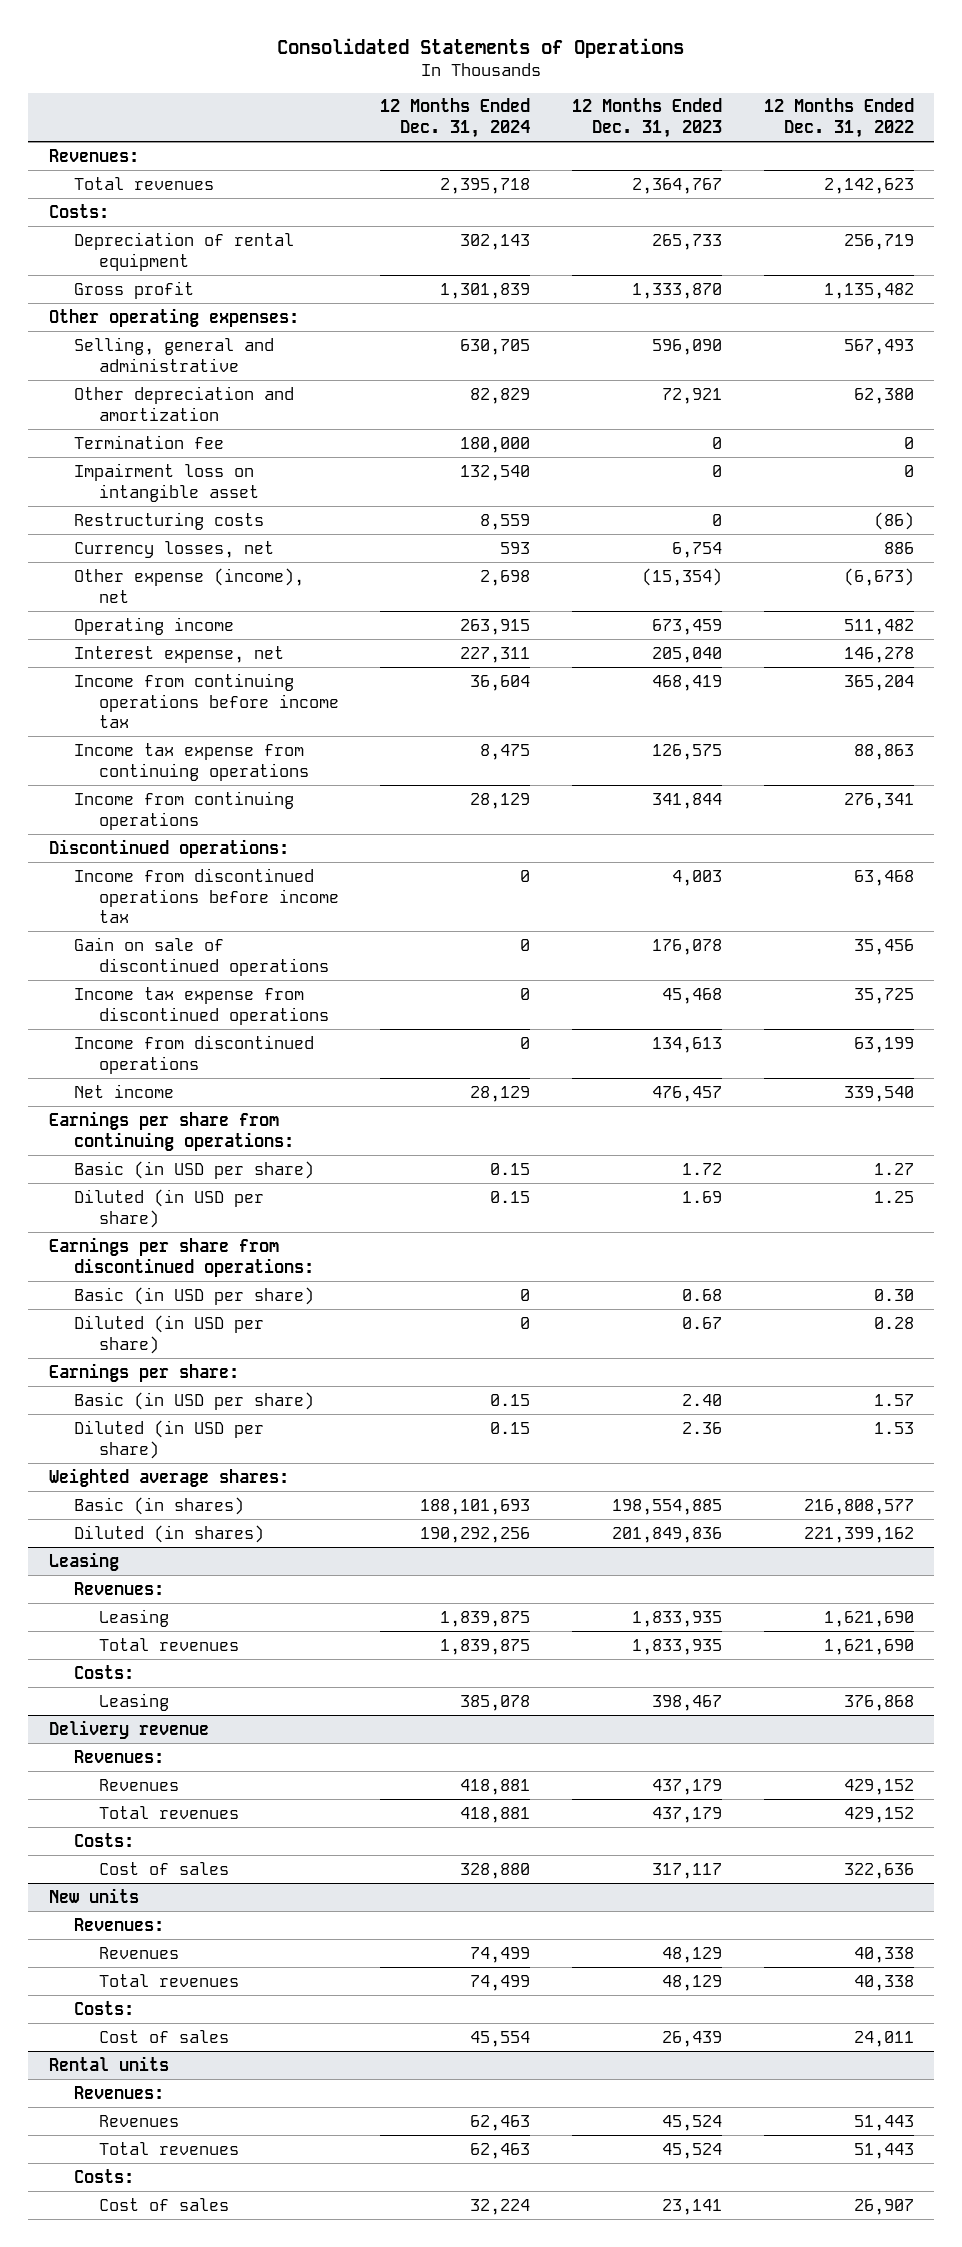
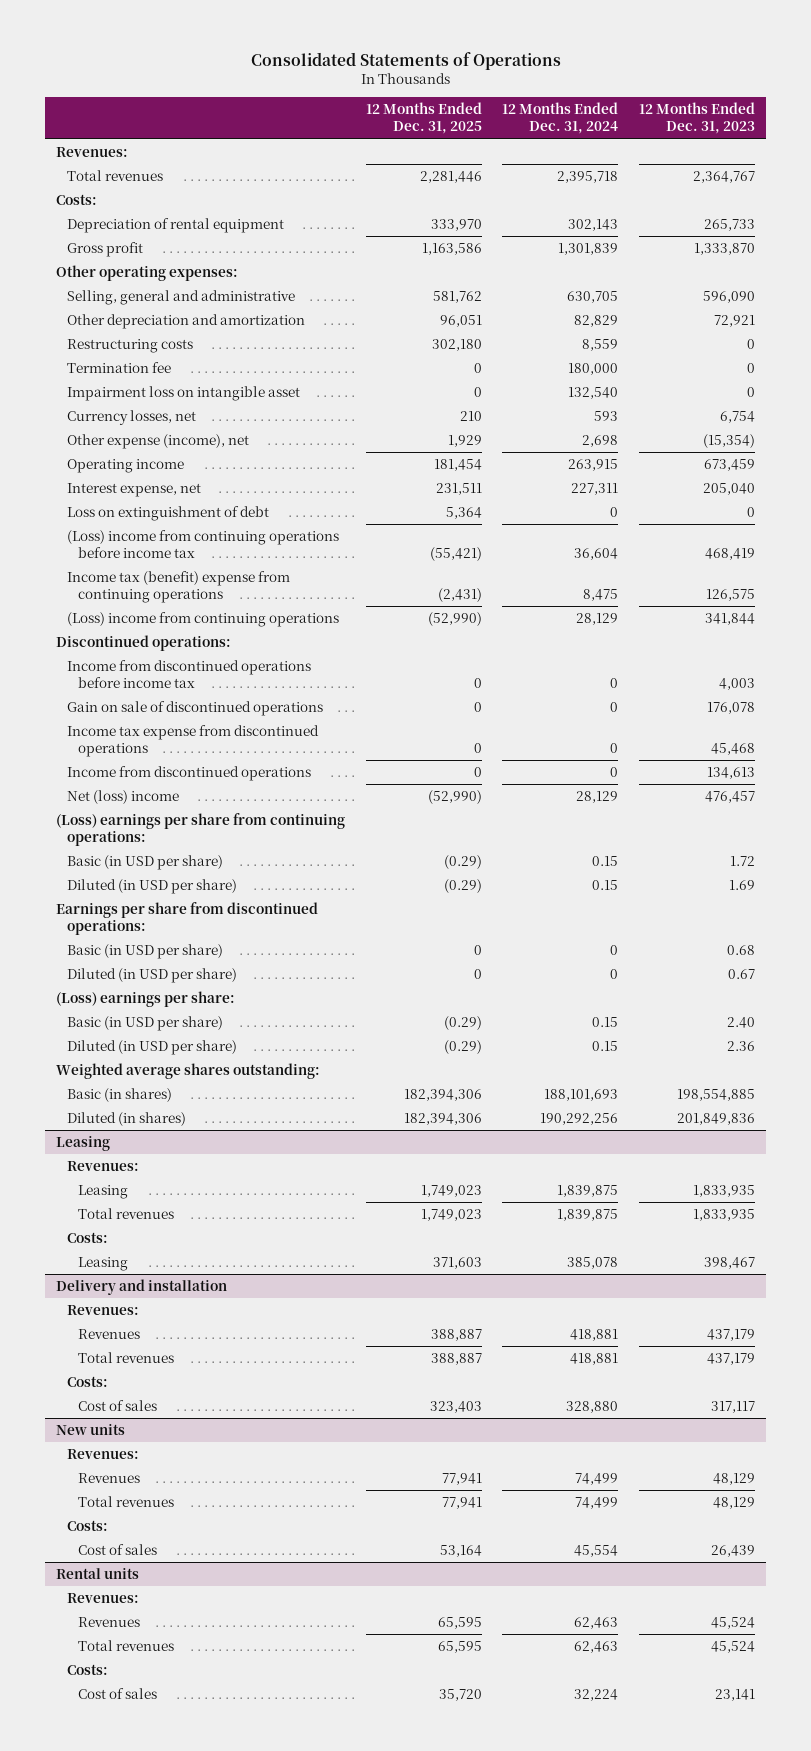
- | 12 Months Ended Dec. 31, 2024 | 12 Months Ended Dec. 31, 2023 | 12 Months Ended Dec. 31, 2022
+ | 12 Months Ended Dec. 31, 2025 | 12 Months Ended Dec. 31, 2024 | 12 Months Ended Dec. 31, 2023
moved up: Restructuring costs | 302,180 | 8,559 | 0
- Income from continuing operations before income tax | 36,604 | 468,419 | 365,204
- Income tax expense from continuing operations | 8,475 | 126,575 | 88,863
- Income from continuing operations | 28,129 | 341,844 | 276,341
+ Loss on extinguishment of debt | 5,364 | 0 | 0
+ (Loss) income from continuing operations before income tax | (55,421) | 36,604 | 468,419
+ Income tax (benefit) expense from continuing operations | (2,431) | 8,475 | 126,575
+ (Loss) income from continuing operations | (52,990) | 28,129 | 341,844
- Net income | 28,129 | 476,457 | 339,540
- Earnings per share from continuing operations:
+ Net (loss) income | (52,990) | 28,129 | 476,457
+ (Loss) earnings per share from continuing operations:
- Earnings per share:
+ (Loss) earnings per share:
- Weighted average shares:
+ Weighted average shares outstanding:
- Delivery revenue
+ Delivery and installation

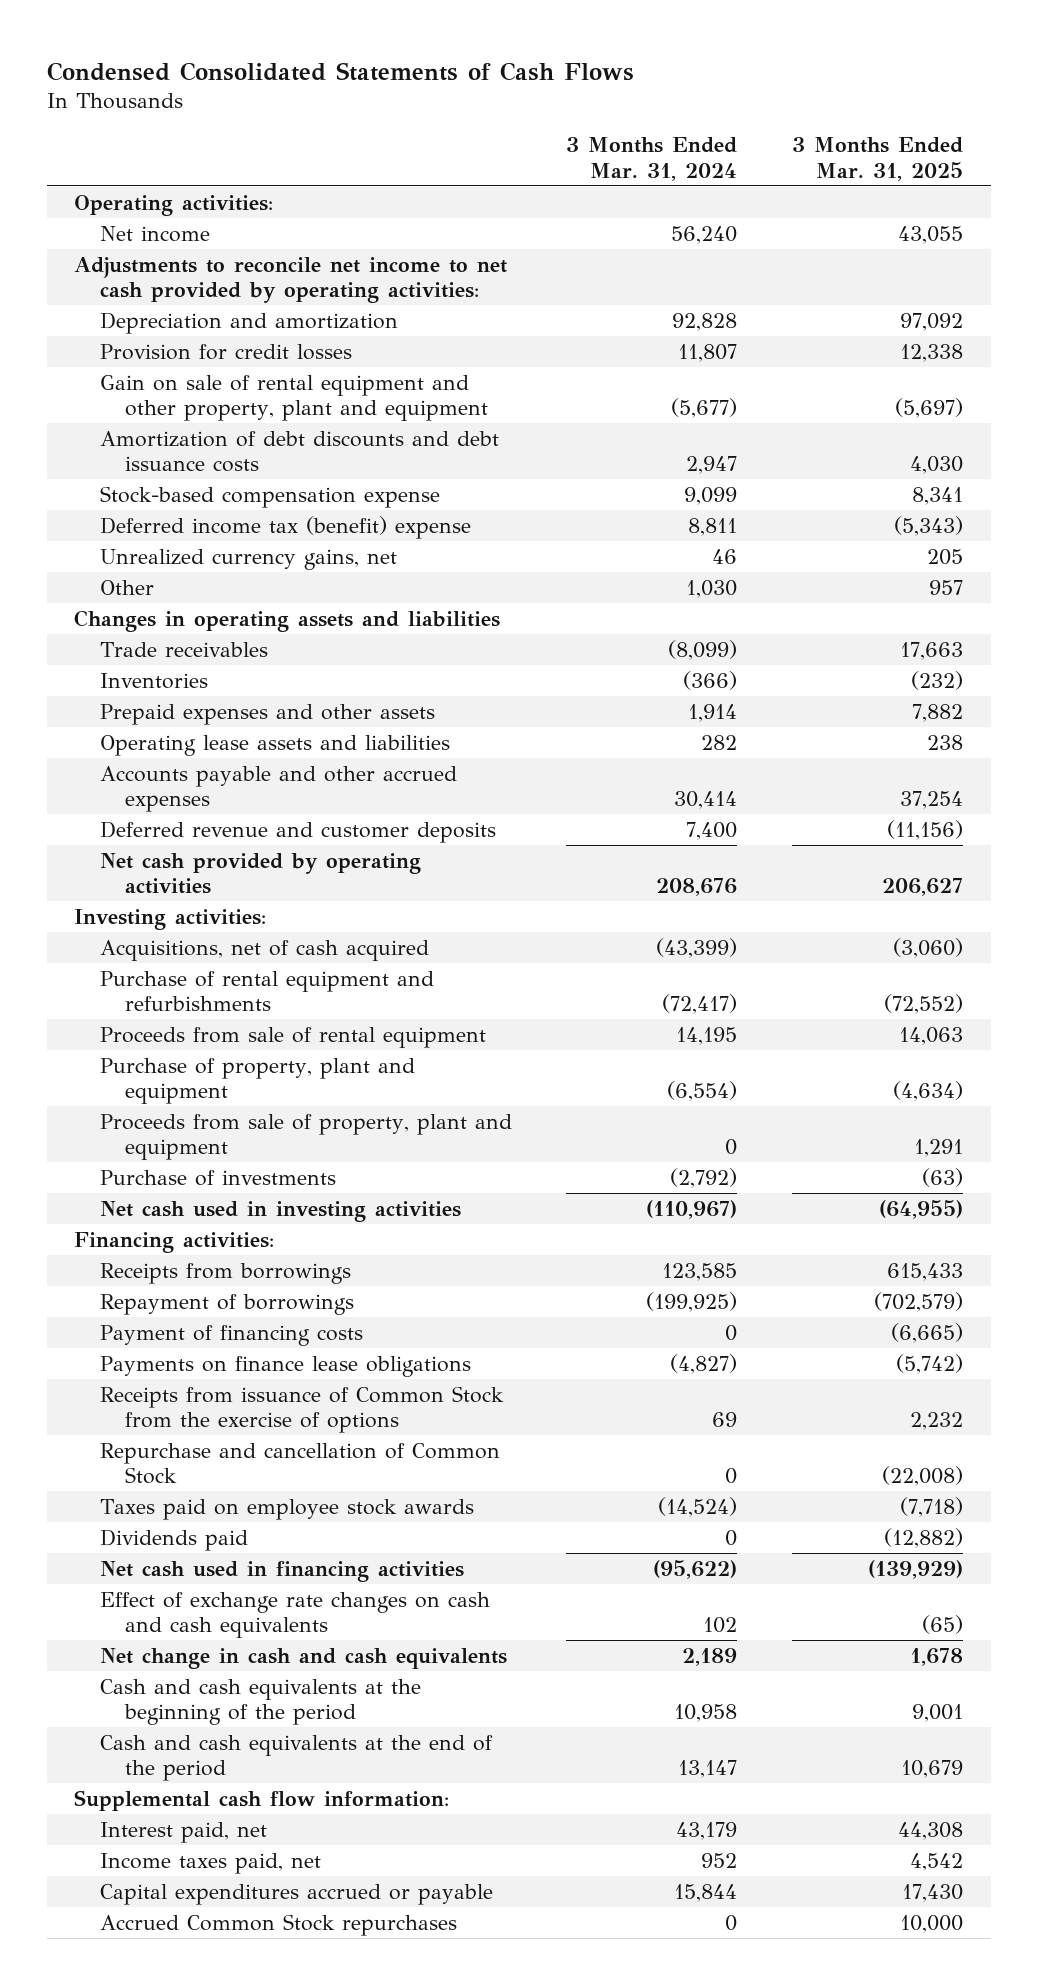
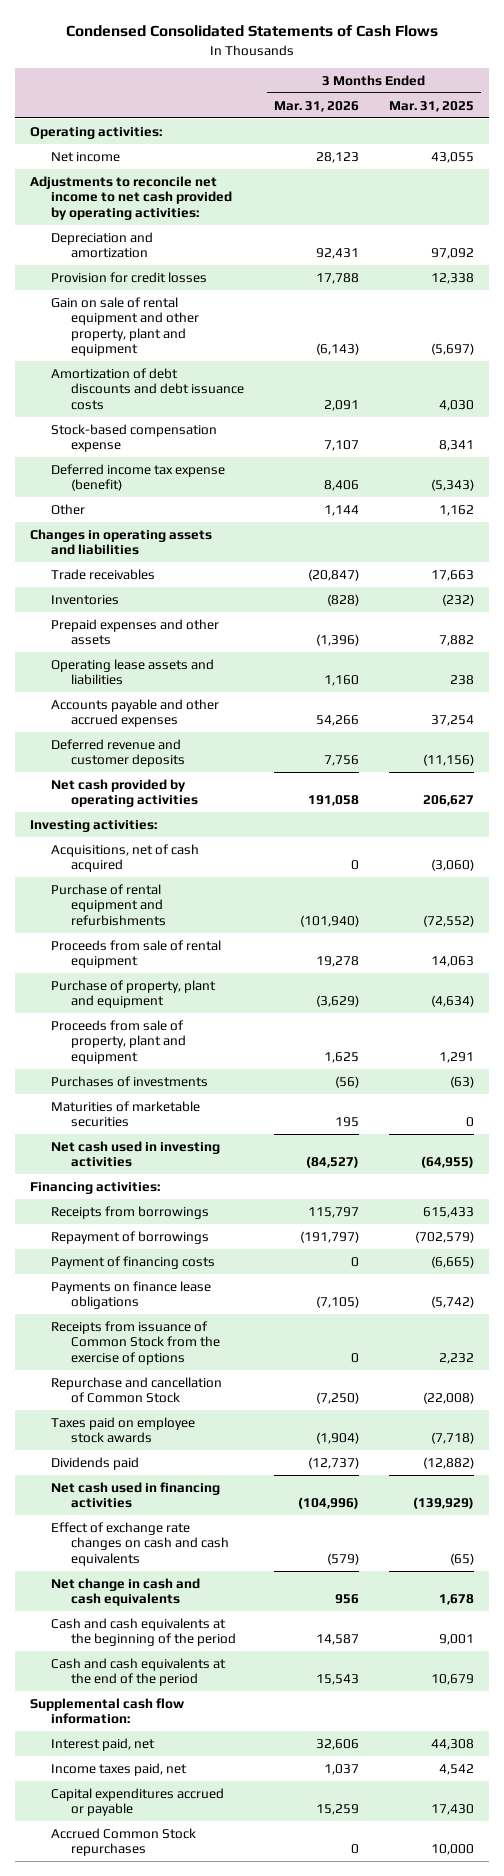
- | 3 Months Ended Mar. 31, 2024 | 3 Months Ended Mar. 31, 2025
+ | 3 Months Ended Mar. 31, 2026 | 3 Months Ended Mar. 31, 2025
- Deferred income tax (benefit) expense | 8,811 | (5,343)
- Unrealized currency gains, net | 46 | 205
- Other | 1,030 | 957
+ Deferred income tax expense (benefit) | 8,406 | (5,343)
+ Other | 1,144 | 1,162
- Purchase of investments | (2,792) | (63)
+ Purchases of investments | (56) | (63)
+ Maturities of marketable securities | 195 | 0

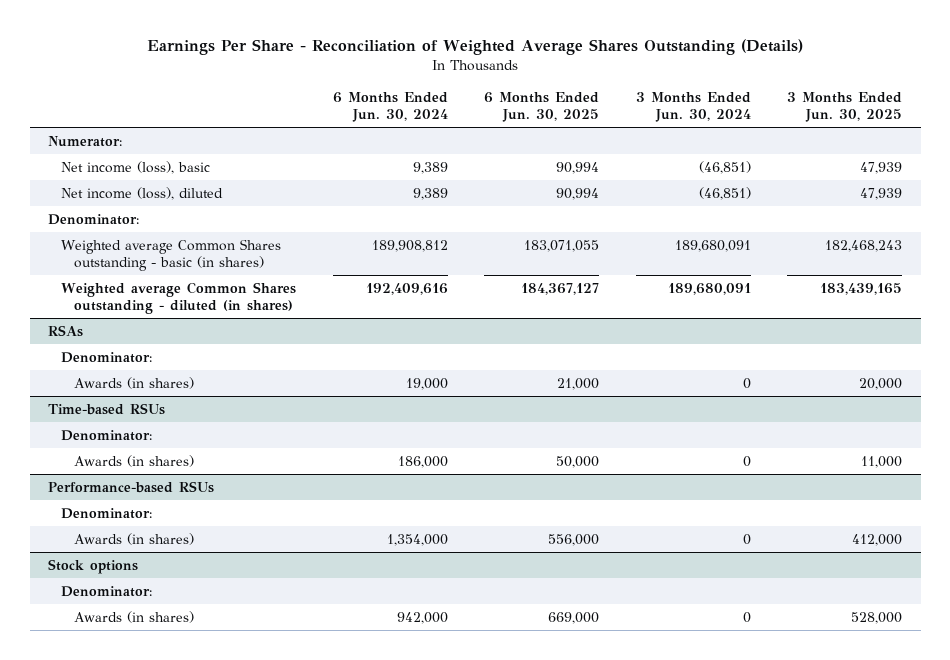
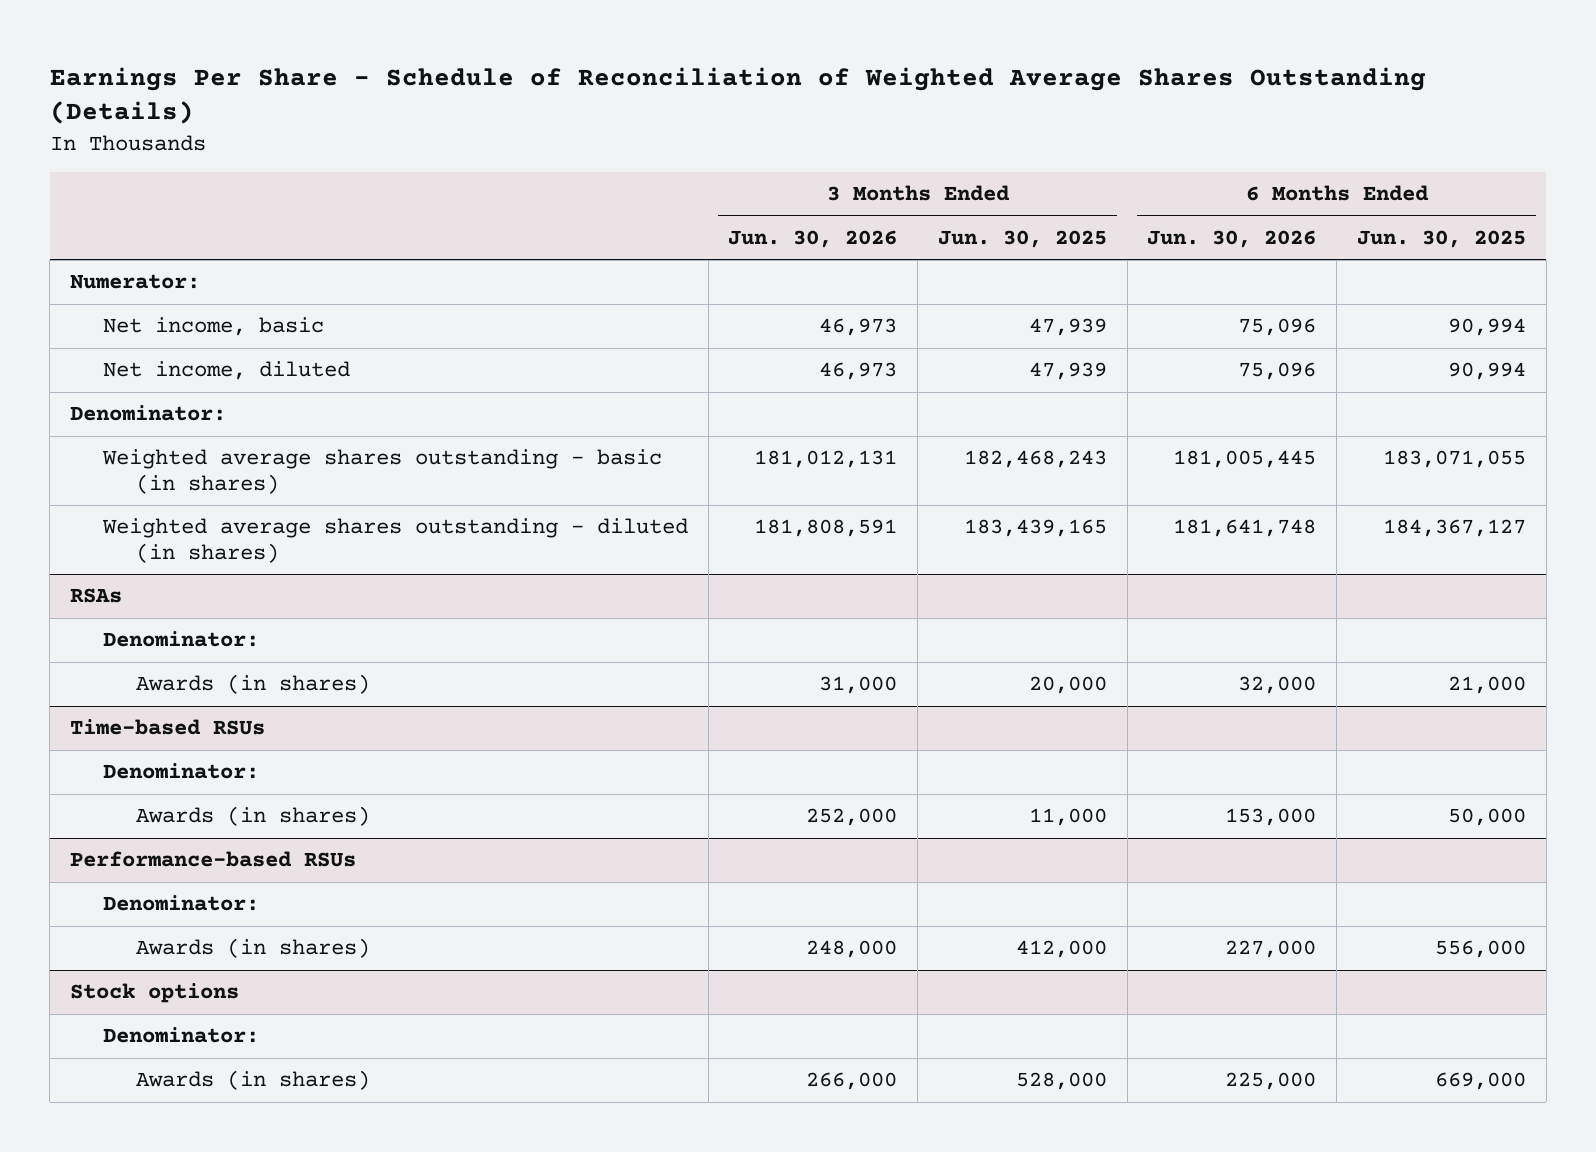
- Earnings Per Share - Reconciliation of Weighted Average Shares Outstanding (Details)
+ Earnings Per Share - Schedule of Reconciliation of Weighted Average Shares Outstanding (Details)
- | 6 Months Ended Jun. 30, 2024 | 6 Months Ended Jun. 30, 2025 | 3 Months Ended Jun. 30, 2024 | 3 Months Ended Jun. 30, 2025
+ | 3 Months Ended Jun. 30, 2026 | 3 Months Ended Jun. 30, 2025 | 6 Months Ended Jun. 30, 2026 | 6 Months Ended Jun. 30, 2025
- Net income (loss), basic | 9,389 | 90,994 | (46,851) | 47,939
- Net income (loss), diluted | 9,389 | 90,994 | (46,851) | 47,939
+ Net income, basic | 46,973 | 47,939 | 75,096 | 90,994
+ Net income, diluted | 46,973 | 47,939 | 75,096 | 90,994
- Weighted average Common Shares outstanding - basic (in shares) | 189,908,812 | 183,071,055 | 189,680,091 | 182,468,243
- Weighted average Common Shares outstanding - diluted (in shares) | 192,409,616 | 184,367,127 | 189,680,091 | 183,439,165
+ Weighted average shares outstanding - basic (in shares) | 181,012,131 | 182,468,243 | 181,005,445 | 183,071,055
+ Weighted average shares outstanding - diluted (in shares) | 181,808,591 | 183,439,165 | 181,641,748 | 184,367,127

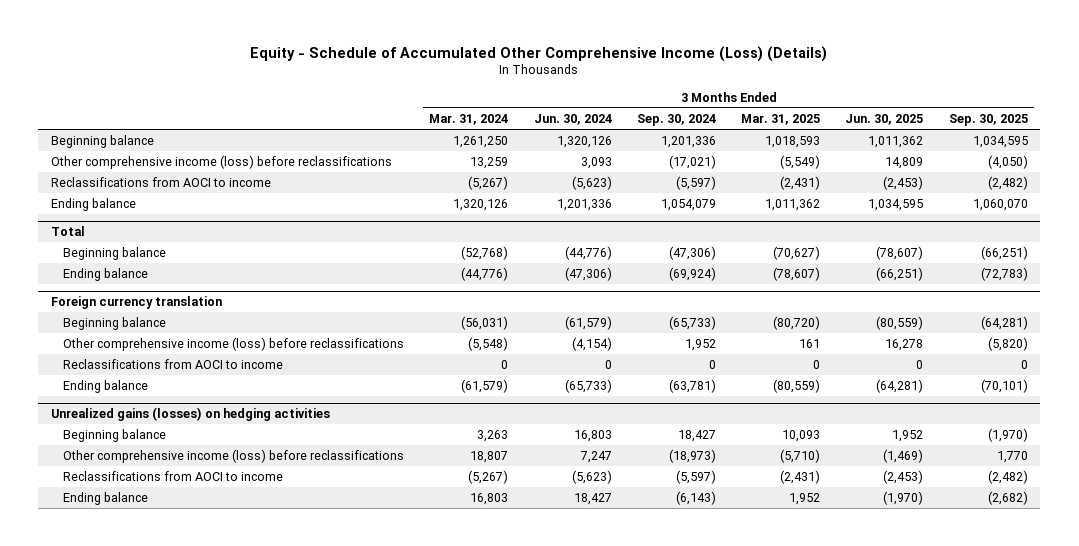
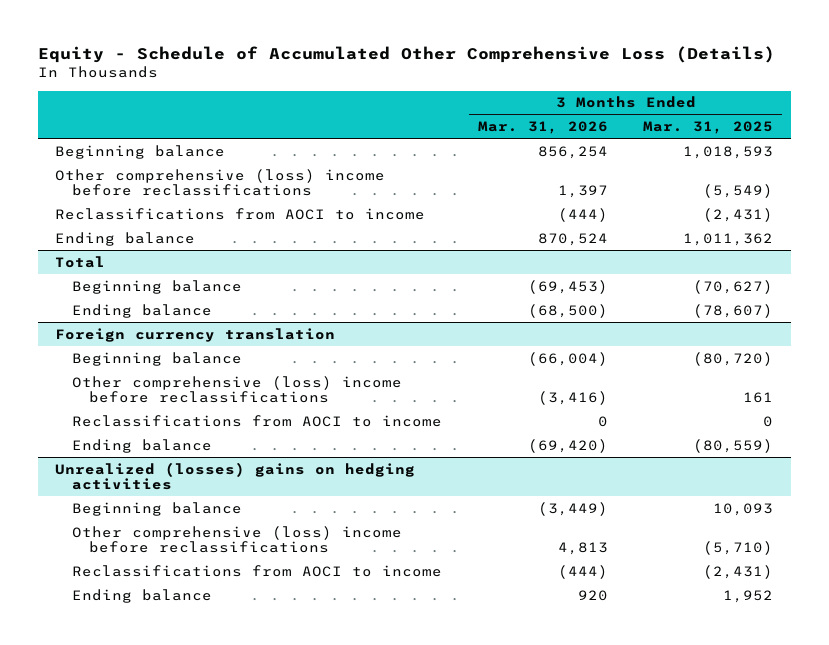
- Equity - Schedule of Accumulated Other Comprehensive Income (Loss) (Details)
+ Equity - Schedule of Accumulated Other Comprehensive Loss (Details)
- | 3 Months Ended Mar. 31, 2024 | 3 Months Ended Jun. 30, 2024 | 3 Months Ended Sep. 30, 2024 | 3 Months Ended Mar. 31, 2025 | 3 Months Ended Jun. 30, 2025 | 3 Months Ended Sep. 30, 2025
+ | 3 Months Ended Mar. 31, 2026 | 3 Months Ended Mar. 31, 2025
- Other comprehensive income (loss) before reclassifications | 13,259 | 3,093 | (17,021) | (5,549) | 14,809 | (4,050)
+ Other comprehensive (loss) income before reclassifications | 1,397 | (5,549)
@ Foreign currency translation
- Other comprehensive income (loss) before reclassifications | (5,548) | (4,154) | 1,952 | 161 | 16,278 | (5,820)
+ Other comprehensive (loss) income before reclassifications | (3,416) | 161
- Unrealized gains (losses) on hedging activities
+ Unrealized (losses) gains on hedging activities
- Other comprehensive income (loss) before reclassifications | 18,807 | 7,247 | (18,973) | (5,710) | (1,469) | 1,770
+ Other comprehensive (loss) income before reclassifications | 4,813 | (5,710)

